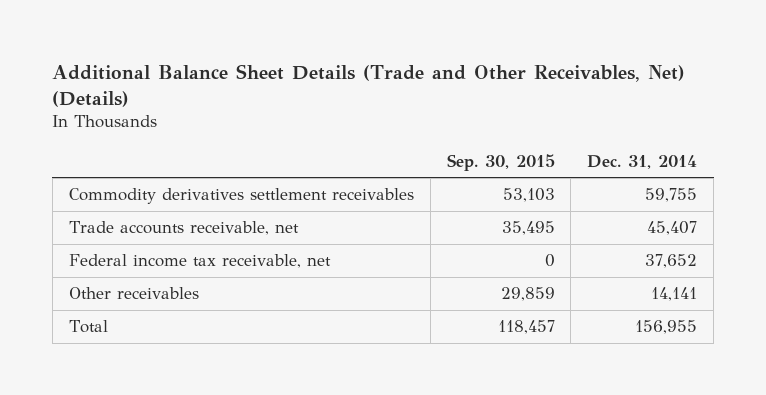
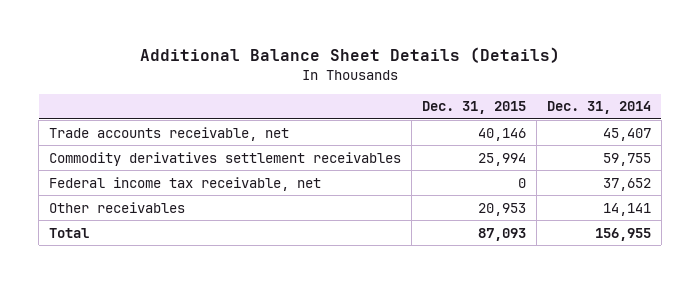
- Additional Balance Sheet Details (Trade and Other Receivables, Net) (Details)
+ Additional Balance Sheet Details (Details)
- | Sep. 30, 2015 | Dec. 31, 2014
+ | Dec. 31, 2015 | Dec. 31, 2014
moved down: Commodity derivatives settlement receivables | 25,994 | 59,755

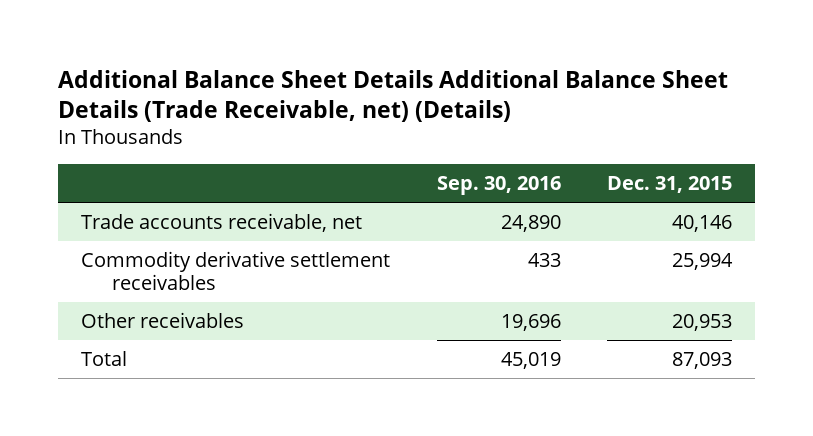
- Additional Balance Sheet Details (Details)
+ Additional Balance Sheet Details Additional Balance Sheet Details (Trade Receivable, net) (Details)
- | Dec. 31, 2015 | Dec. 31, 2014
+ | Sep. 30, 2016 | Dec. 31, 2015
- Commodity derivatives settlement receivables | 25,994 | 59,755
- Federal income tax receivable, net | 0 | 37,652
+ Commodity derivative settlement receivables | 433 | 25,994

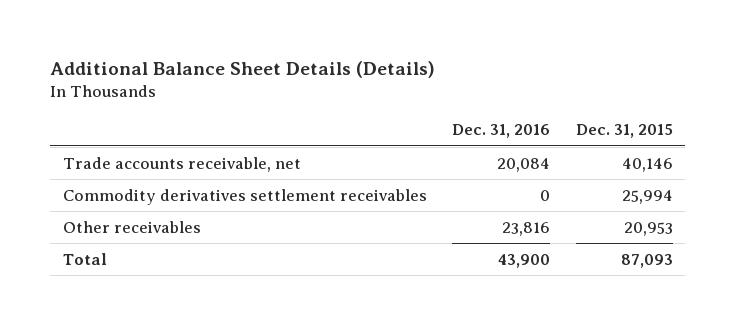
- Additional Balance Sheet Details Additional Balance Sheet Details (Trade Receivable, net) (Details)
+ Additional Balance Sheet Details (Details)
- | Sep. 30, 2016 | Dec. 31, 2015
+ | Dec. 31, 2016 | Dec. 31, 2015
- Commodity derivative settlement receivables | 433 | 25,994
+ Commodity derivatives settlement receivables | 0 | 25,994

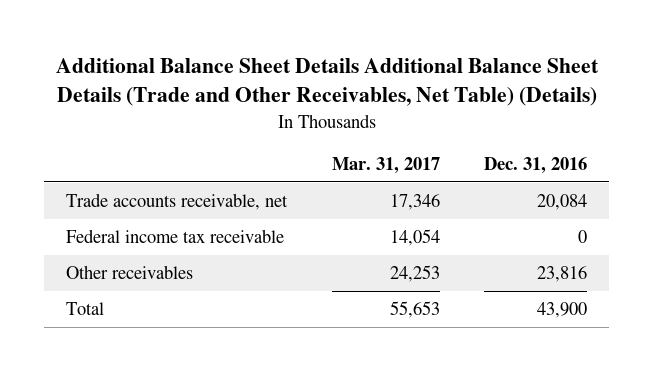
- Additional Balance Sheet Details (Details)
+ Additional Balance Sheet Details Additional Balance Sheet Details (Trade and Other Receivables, Net Table) (Details)
- | Dec. 31, 2016 | Dec. 31, 2015
+ | Mar. 31, 2017 | Dec. 31, 2016
- Commodity derivatives settlement receivables | 0 | 25,994
+ Federal income tax receivable | 14,054 | 0

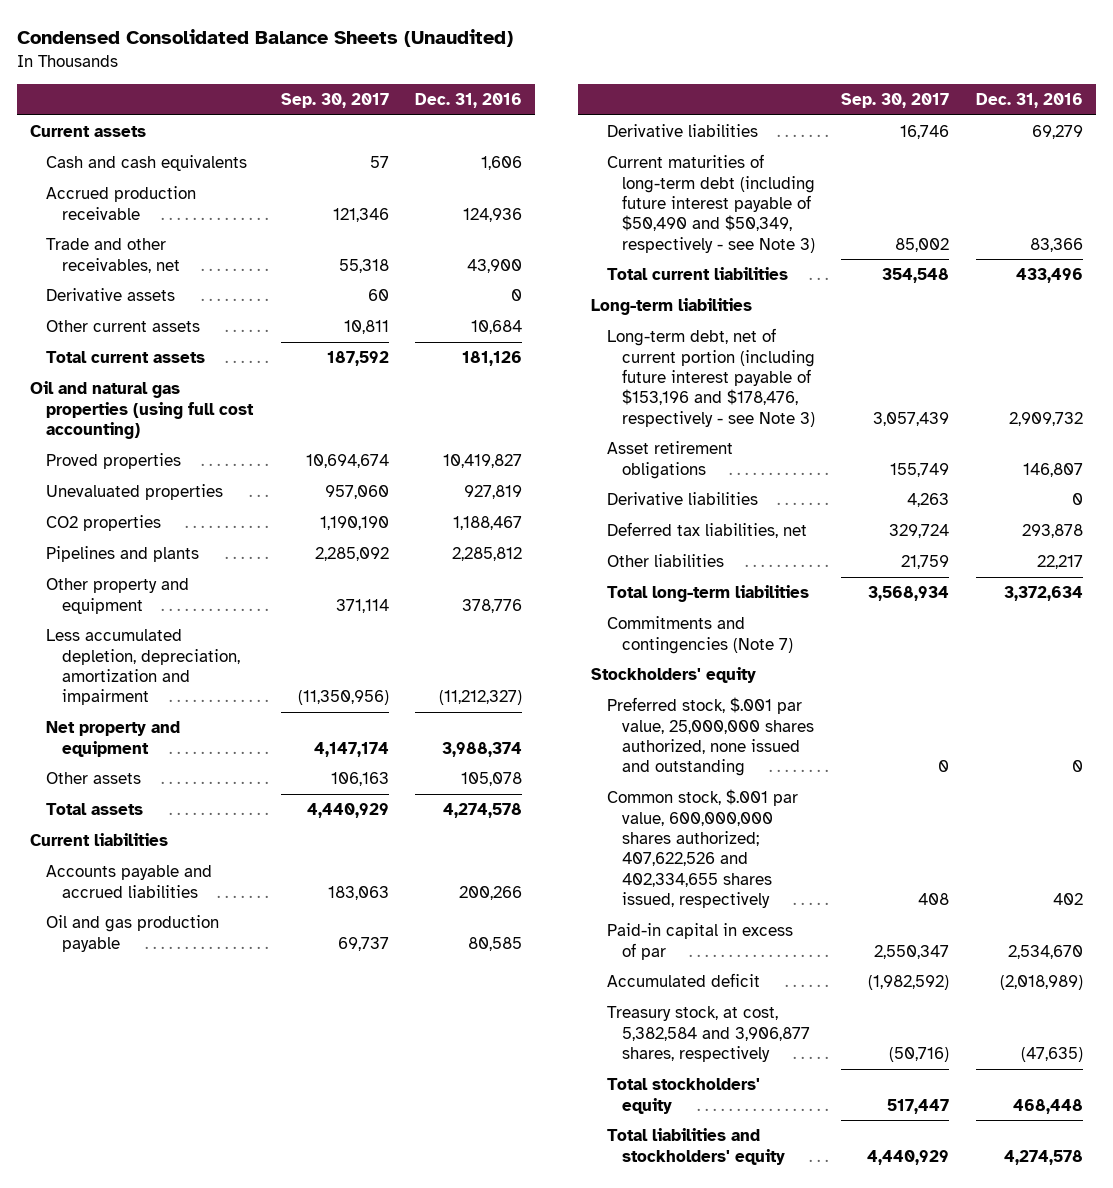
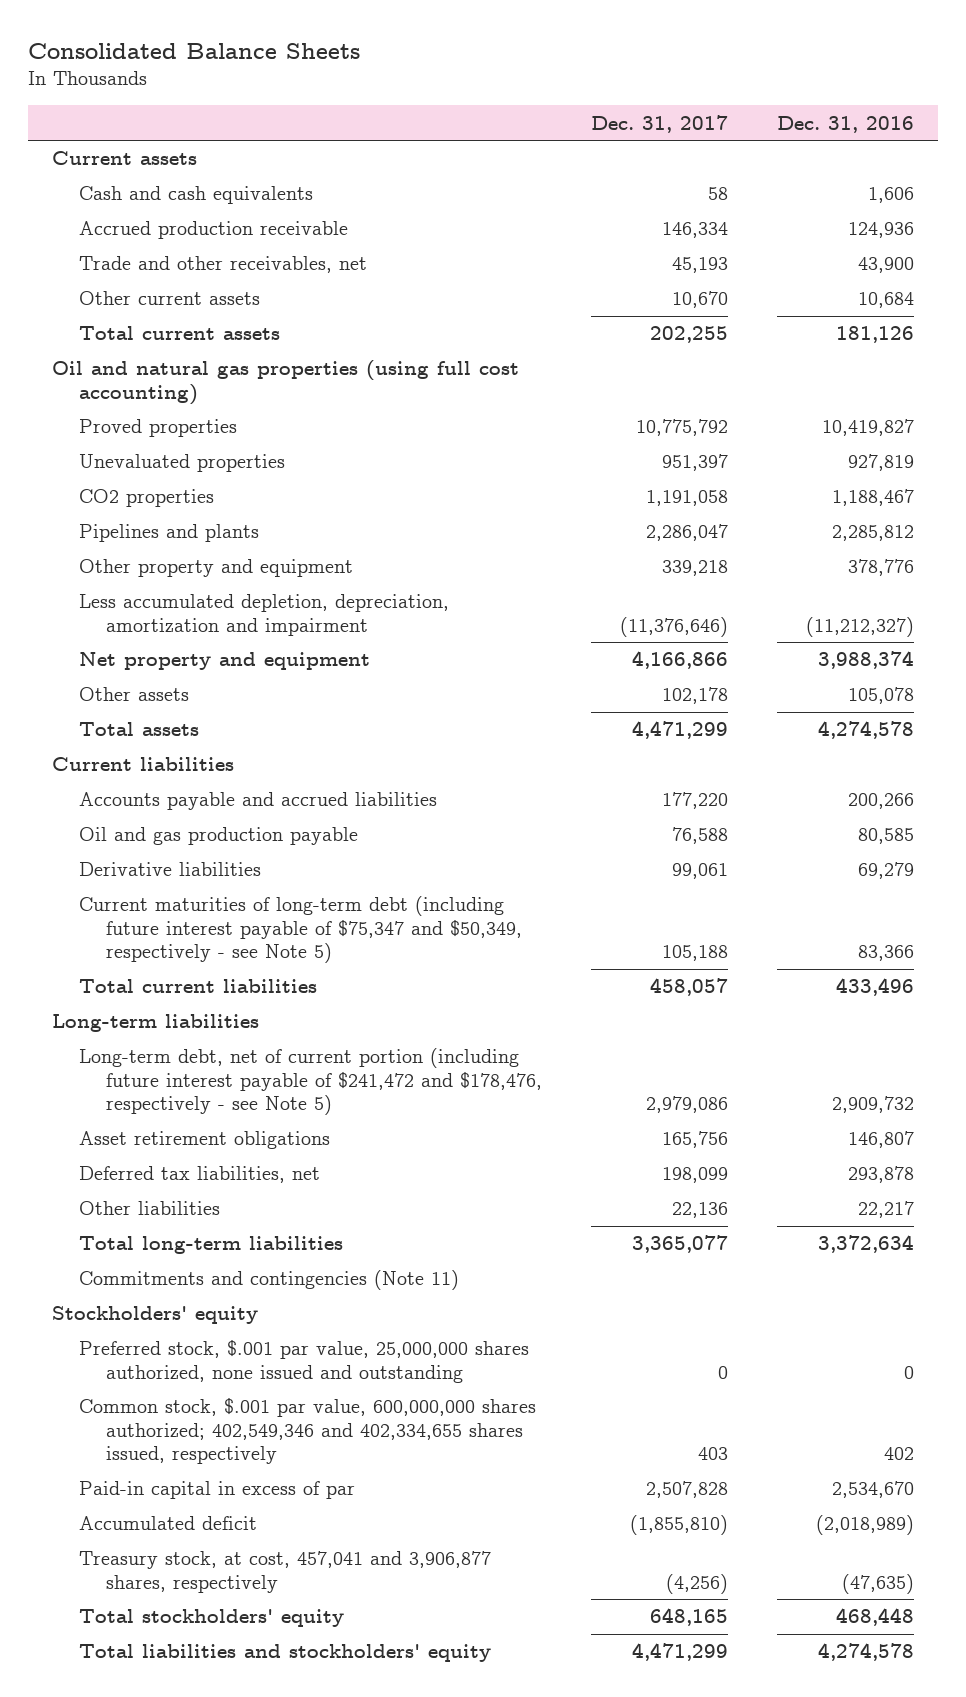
- Condensed Consolidated Balance Sheets (Unaudited)
+ Consolidated Balance Sheets
- | Sep. 30, 2017 | Dec. 31, 2016
+ | Dec. 31, 2017 | Dec. 31, 2016
- Derivative assets | 60 | 0
- Current maturities of long-term debt (including future interest payable of $50,490 and $50,349, respectively - see Note 3) | 85,002 | 83,366
+ Current maturities of long-term debt (including future interest payable of $75,347 and $50,349, respectively - see Note 5) | 105,188 | 83,366
- Long-term debt, net of current portion (including future interest payable of $153,196 and $178,476, respectively - see Note 3) | 3,057,439 | 2,909,732
+ Long-term debt, net of current portion (including future interest payable of $241,472 and $178,476, respectively - see Note 5) | 2,979,086 | 2,909,732
- Derivative liabilities | 4,263 | 0
- Commitments and contingencies (Note 7)
+ Commitments and contingencies (Note 11)
- Common stock, $.001 par value, 600,000,000 shares authorized; 407,622,526 and 402,334,655 shares issued, respectively | 408 | 402
+ Common stock, $.001 par value, 600,000,000 shares authorized; 402,549,346 and 402,334,655 shares issued, respectively | 403 | 402
- Treasury stock, at cost, 5,382,584 and 3,906,877 shares, respectively | (50,716) | (47,635)
+ Treasury stock, at cost, 457,041 and 3,906,877 shares, respectively | (4,256) | (47,635)

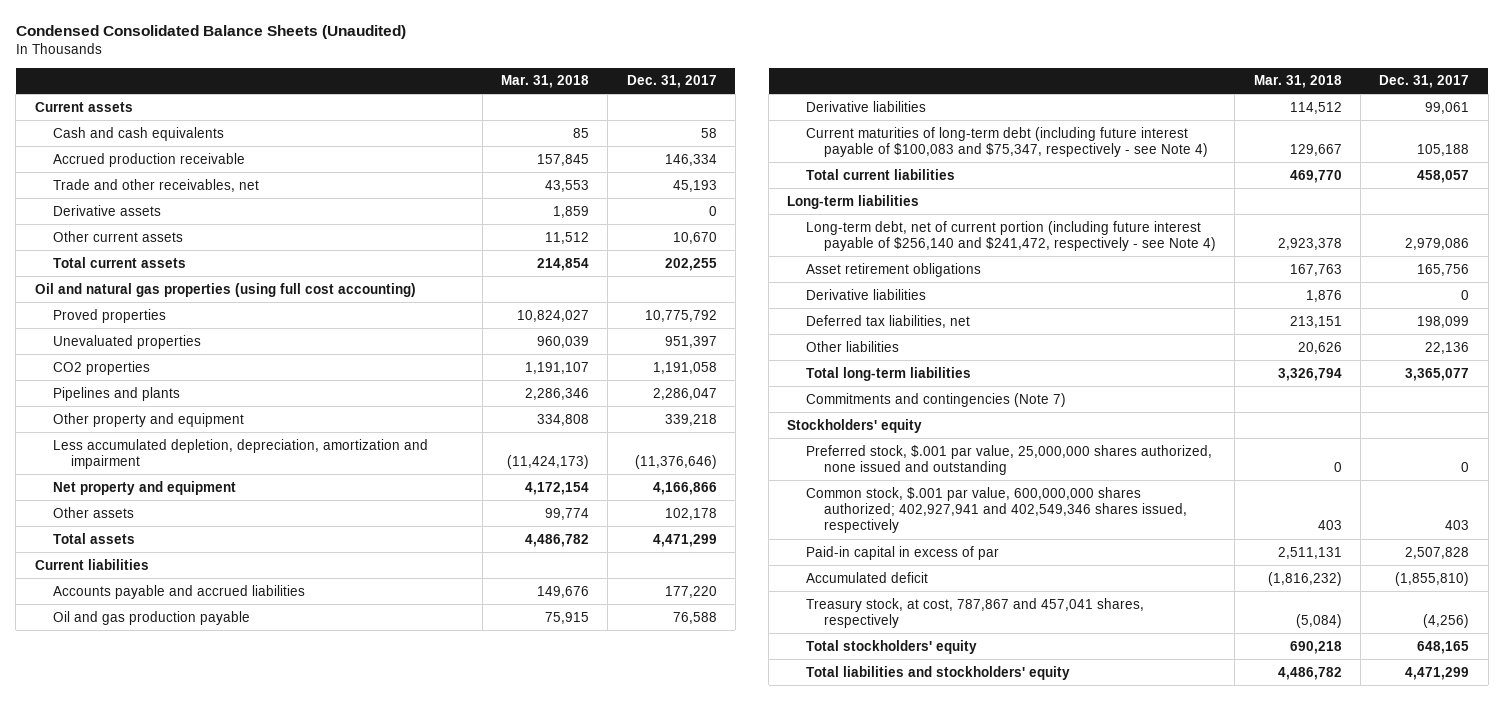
- Consolidated Balance Sheets
+ Condensed Consolidated Balance Sheets (Unaudited)
- | Dec. 31, 2017 | Dec. 31, 2016
+ | Mar. 31, 2018 | Dec. 31, 2017
+ Derivative assets | 1,859 | 0
- Current maturities of long-term debt (including future interest payable of $75,347 and $50,349, respectively - see Note 5) | 105,188 | 83,366
+ Current maturities of long-term debt (including future interest payable of $100,083 and $75,347, respectively - see Note 4) | 129,667 | 105,188
- Long-term debt, net of current portion (including future interest payable of $241,472 and $178,476, respectively - see Note 5) | 2,979,086 | 2,909,732
+ Long-term debt, net of current portion (including future interest payable of $256,140 and $241,472, respectively - see Note 4) | 2,923,378 | 2,979,086
+ Derivative liabilities | 1,876 | 0
- Commitments and contingencies (Note 11)
+ Commitments and contingencies (Note 7)
- Common stock, $.001 par value, 600,000,000 shares authorized; 402,549,346 and 402,334,655 shares issued, respectively | 403 | 402
+ Common stock, $.001 par value, 600,000,000 shares authorized; 402,927,941 and 402,549,346 shares issued, respectively | 403 | 403
- Treasury stock, at cost, 457,041 and 3,906,877 shares, respectively | (4,256) | (47,635)
+ Treasury stock, at cost, 787,867 and 457,041 shares, respectively | (5,084) | (4,256)

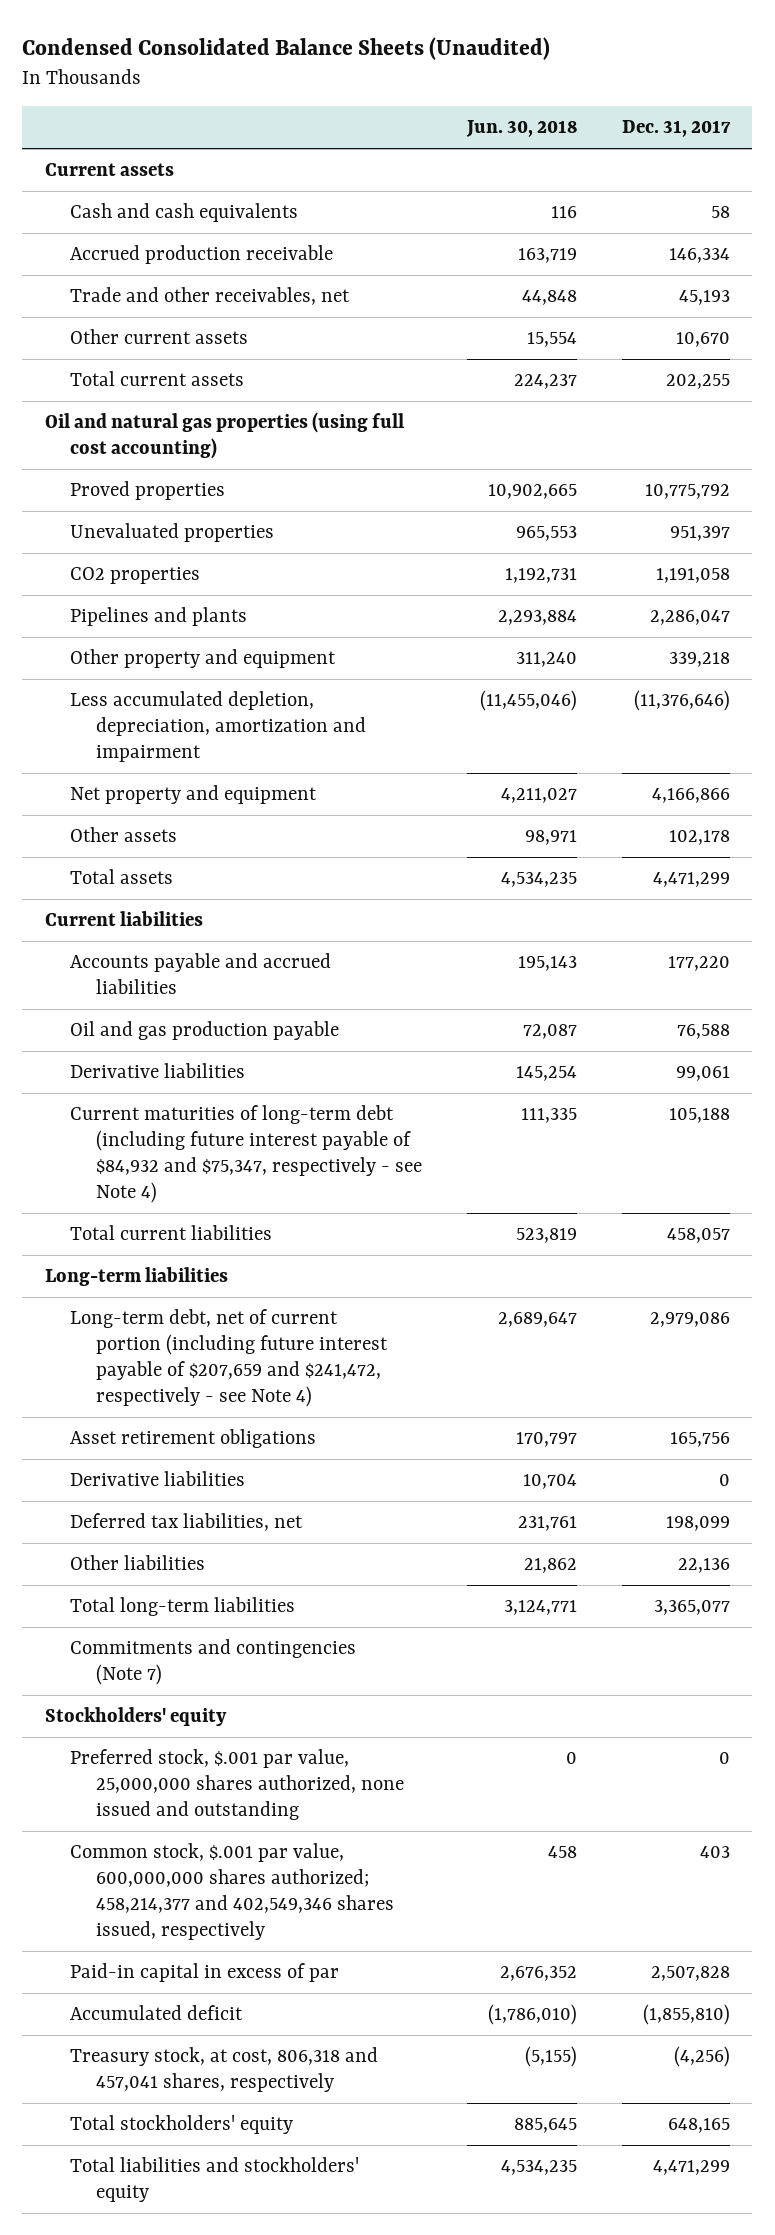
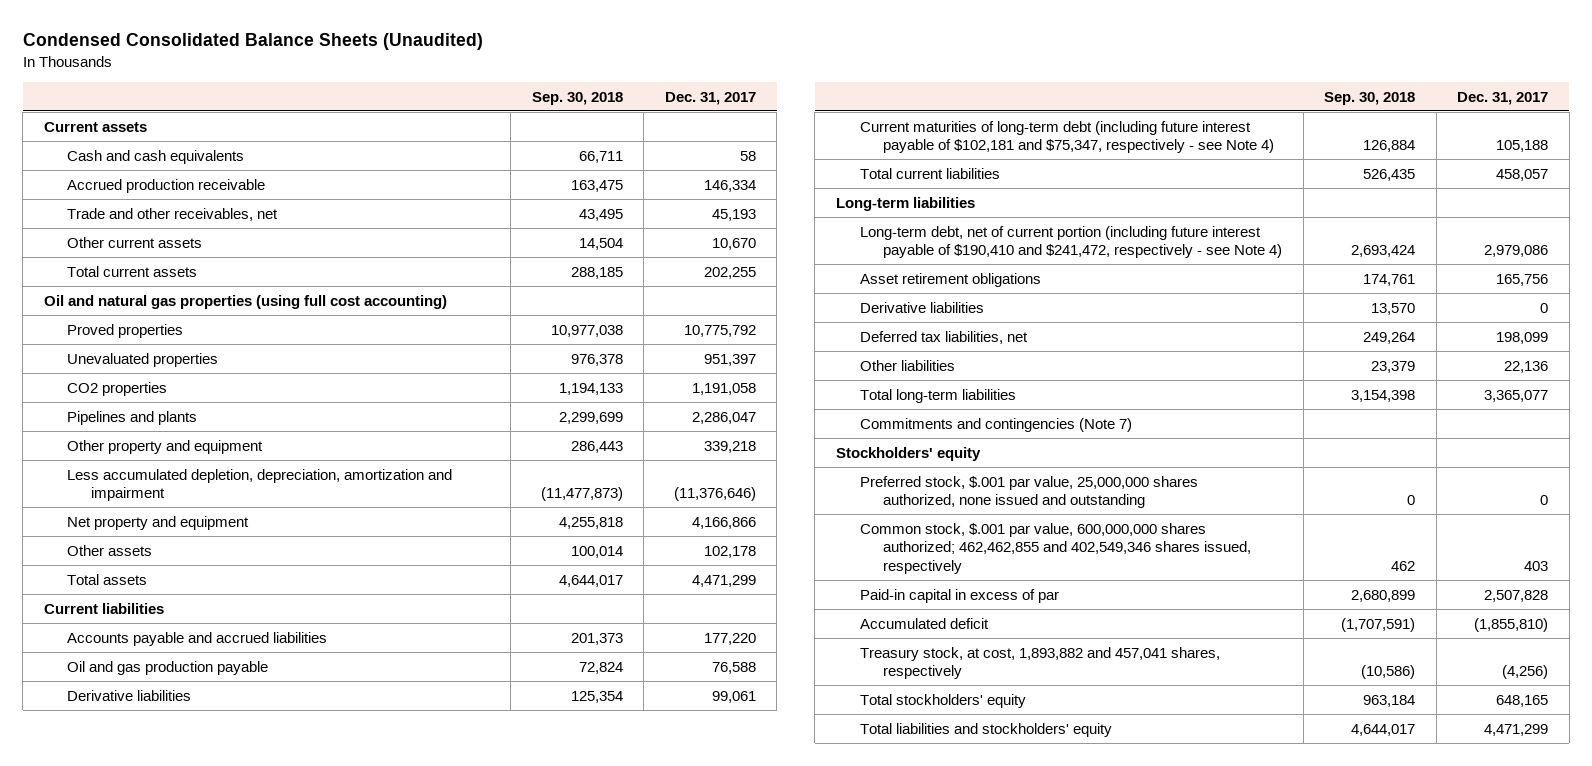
- | Jun. 30, 2018 | Dec. 31, 2017
+ | Sep. 30, 2018 | Dec. 31, 2017
- Current maturities of long-term debt (including future interest payable of $84,932 and $75,347, respectively - see Note 4) | 111,335 | 105,188
+ Current maturities of long-term debt (including future interest payable of $102,181 and $75,347, respectively - see Note 4) | 126,884 | 105,188
- Long-term debt, net of current portion (including future interest payable of $207,659 and $241,472, respectively - see Note 4) | 2,689,647 | 2,979,086
+ Long-term debt, net of current portion (including future interest payable of $190,410 and $241,472, respectively - see Note 4) | 2,693,424 | 2,979,086
- Common stock, $.001 par value, 600,000,000 shares authorized; 458,214,377 and 402,549,346 shares issued, respectively | 458 | 403
+ Common stock, $.001 par value, 600,000,000 shares authorized; 462,462,855 and 402,549,346 shares issued, respectively | 462 | 403
- Treasury stock, at cost, 806,318 and 457,041 shares, respectively | (5,155) | (4,256)
+ Treasury stock, at cost, 1,893,882 and 457,041 shares, respectively | (10,586) | (4,256)

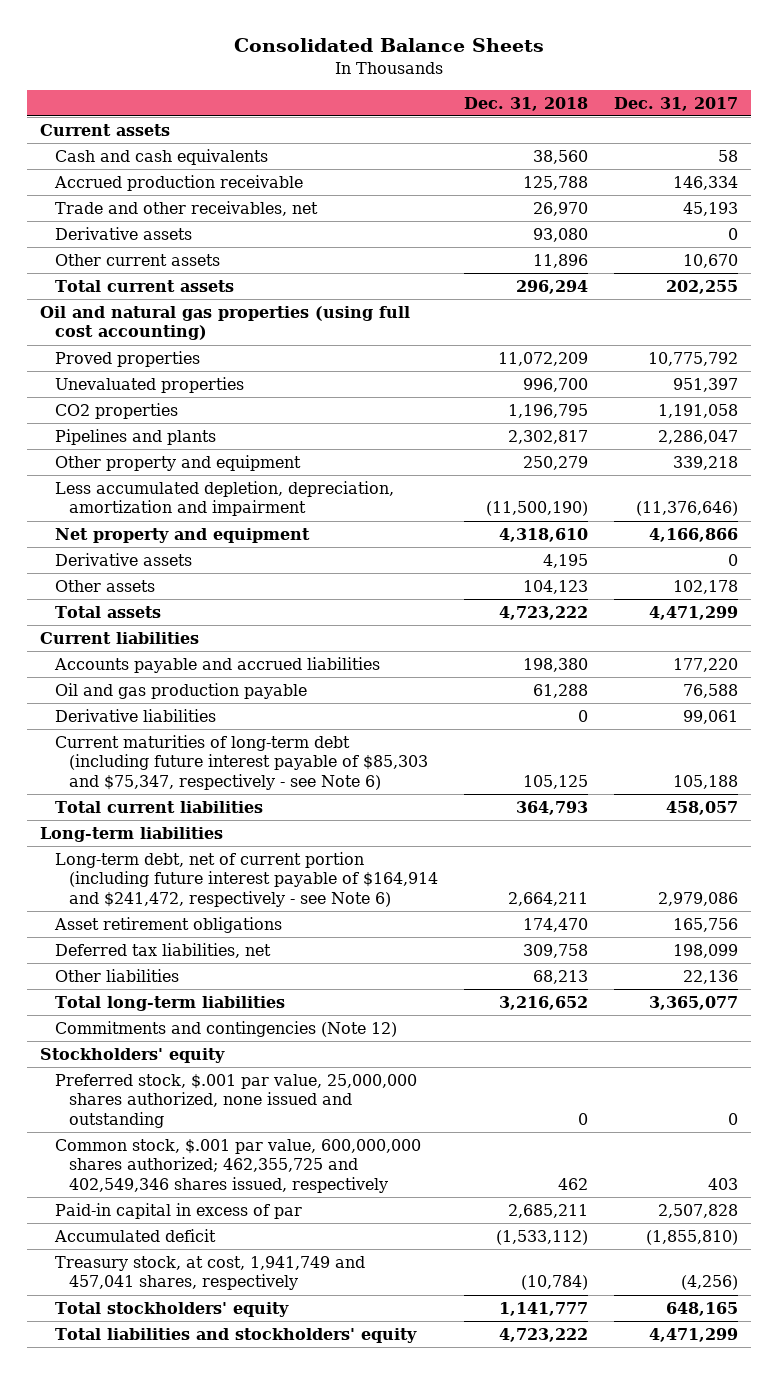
- Condensed Consolidated Balance Sheets (Unaudited)
+ Consolidated Balance Sheets
- | Sep. 30, 2018 | Dec. 31, 2017
+ | Dec. 31, 2018 | Dec. 31, 2017
+ Derivative assets | 93,080 | 0
+ Derivative assets | 4,195 | 0
- Current maturities of long-term debt (including future interest payable of $102,181 and $75,347, respectively - see Note 4) | 126,884 | 105,188
+ Current maturities of long-term debt (including future interest payable of $85,303 and $75,347, respectively - see Note 6) | 105,125 | 105,188
- Long-term debt, net of current portion (including future interest payable of $190,410 and $241,472, respectively - see Note 4) | 2,693,424 | 2,979,086
+ Long-term debt, net of current portion (including future interest payable of $164,914 and $241,472, respectively - see Note 6) | 2,664,211 | 2,979,086
- Derivative liabilities | 13,570 | 0
- Commitments and contingencies (Note 7)
+ Commitments and contingencies (Note 12)
- Common stock, $.001 par value, 600,000,000 shares authorized; 462,462,855 and 402,549,346 shares issued, respectively | 462 | 403
+ Common stock, $.001 par value, 600,000,000 shares authorized; 462,355,725 and 402,549,346 shares issued, respectively | 462 | 403
- Treasury stock, at cost, 1,893,882 and 457,041 shares, respectively | (10,586) | (4,256)
+ Treasury stock, at cost, 1,941,749 and 457,041 shares, respectively | (10,784) | (4,256)

